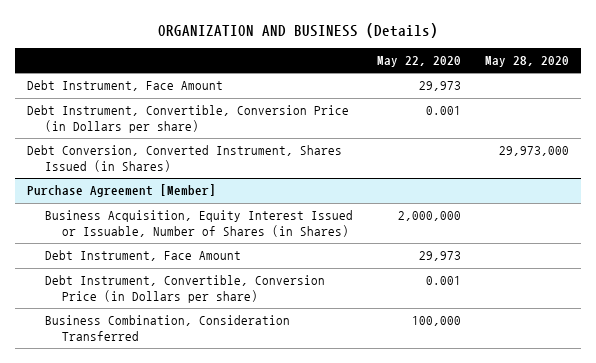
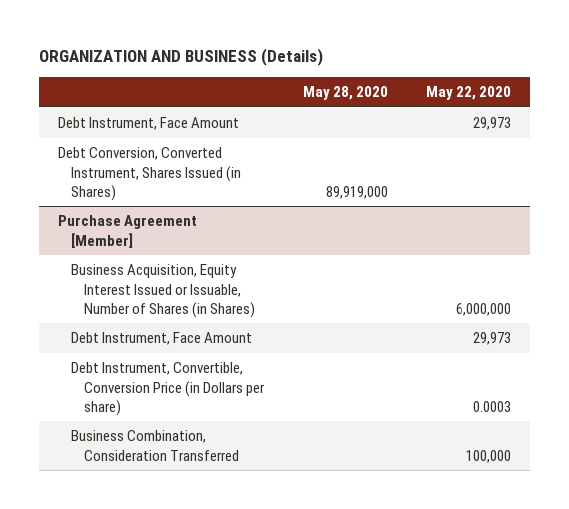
- | May 22, 2020 | May 28, 2020
+ | May 28, 2020 | May 22, 2020
- Debt Instrument, Convertible, Conversion Price (in Dollars per share) | 0.001 |
- Debt Conversion, Converted Instrument, Shares Issued (in Shares) | | 29,973,000
+ Debt Conversion, Converted Instrument, Shares Issued (in Shares) | 89,919,000 |
@ Purchase Agreement [Member]
- Business Acquisition, Equity Interest Issued or Issuable, Number of Shares (in Shares) | 2,000,000 |
+ Business Acquisition, Equity Interest Issued or Issuable, Number of Shares (in Shares) | | 6,000,000
- Debt Instrument, Convertible, Conversion Price (in Dollars per share) | 0.001 |
+ Debt Instrument, Convertible, Conversion Price (in Dollars per share) | | 0.0003

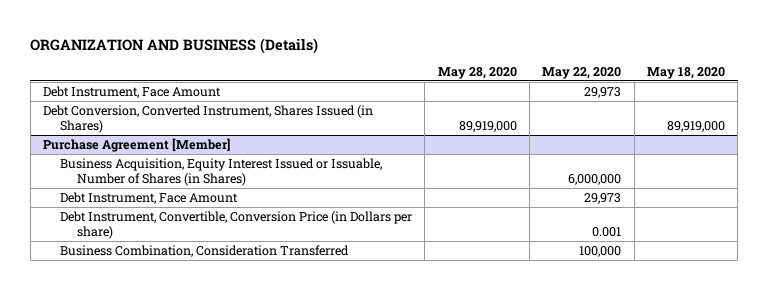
- | May 28, 2020 | May 22, 2020
+ | May 28, 2020 | May 22, 2020 | May 18, 2020
@ Purchase Agreement [Member]
- Debt Instrument, Convertible, Conversion Price (in Dollars per share) | | 0.0003
+ Debt Instrument, Convertible, Conversion Price (in Dollars per share) | | 0.001 |

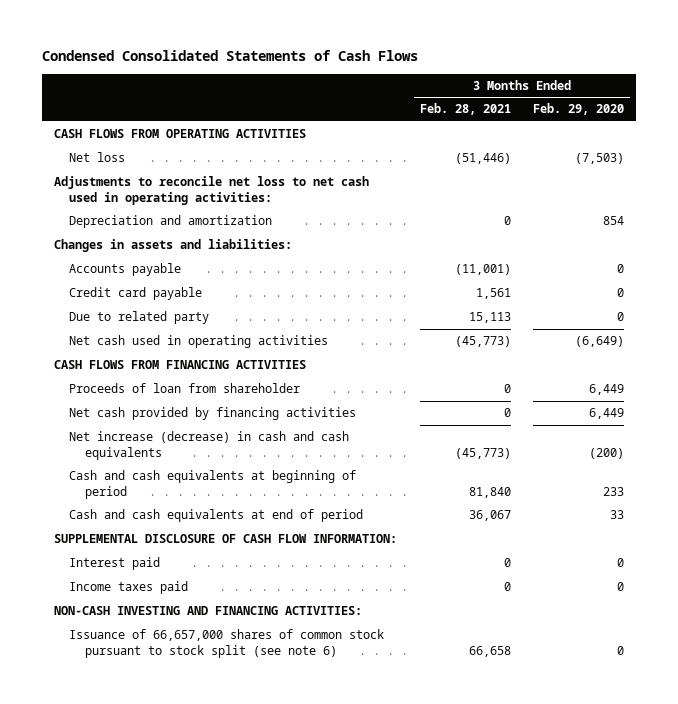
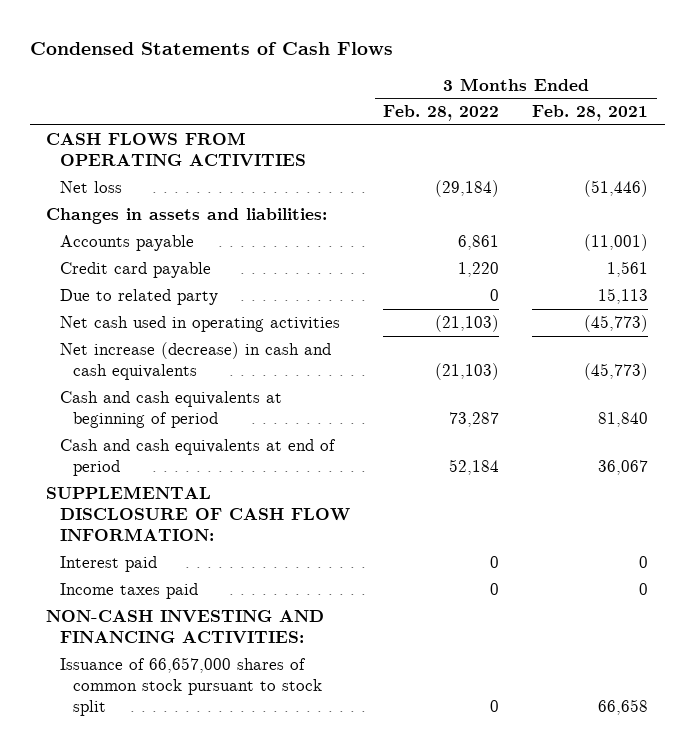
- Condensed Consolidated Statements of Cash Flows
+ Condensed Statements of Cash Flows
- | 3 Months Ended Feb. 28, 2021 | 3 Months Ended Feb. 29, 2020
+ | 3 Months Ended Feb. 28, 2022 | 3 Months Ended Feb. 28, 2021
- Adjustments to reconcile net loss to net cash used in operating activities:
- Depreciation and amortization | 0 | 854
- CASH FLOWS FROM FINANCING ACTIVITIES
- Proceeds of loan from shareholder | 0 | 6,449
- Net cash provided by financing activities | 0 | 6,449
- Issuance of 66,657,000 shares of common stock pursuant to stock split (see note 6) | 66,658 | 0
+ Issuance of 66,657,000 shares of common stock pursuant to stock split | 0 | 66,658

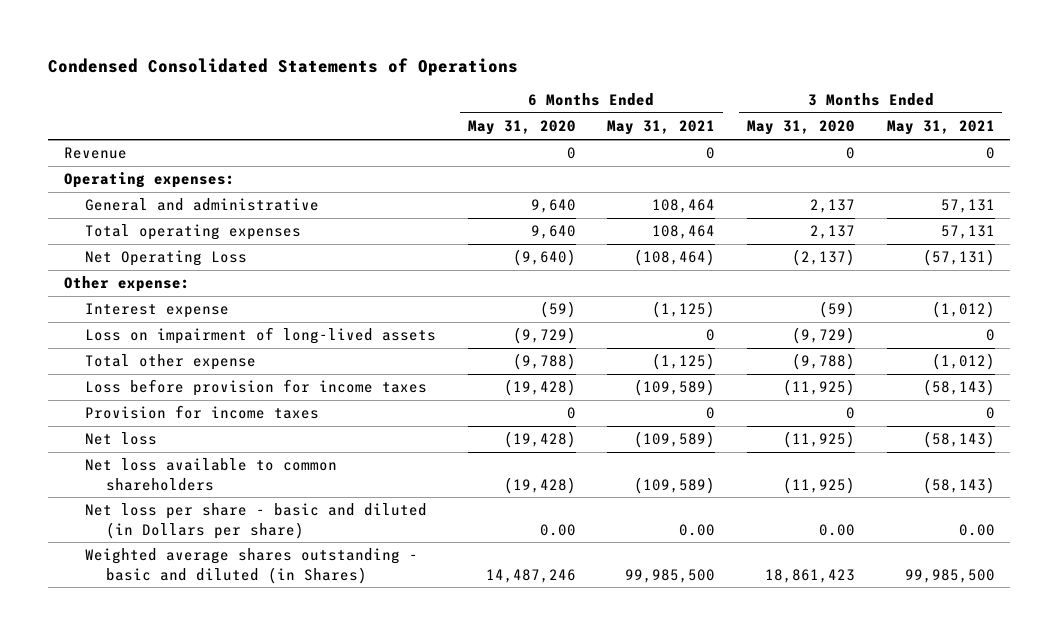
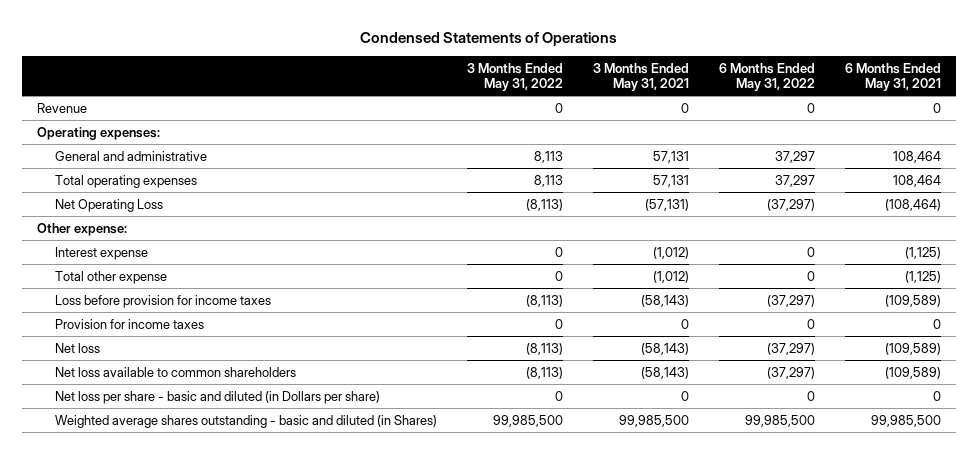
- Condensed Consolidated Statements of Operations
+ Condensed Statements of Operations
- | 6 Months Ended May 31, 2020 | 6 Months Ended May 31, 2021 | 3 Months Ended May 31, 2020 | 3 Months Ended May 31, 2021
+ | 3 Months Ended May 31, 2022 | 3 Months Ended May 31, 2021 | 6 Months Ended May 31, 2022 | 6 Months Ended May 31, 2021
- Loss on impairment of long-lived assets | (9,729) | 0 | (9,729) | 0
- Net loss per share - basic and diluted (in Dollars per share) | 0.00 | 0.00 | 0.00 | 0.00
+ Net loss per share - basic and diluted (in Dollars per share) | 0 | 0 | 0 | 0

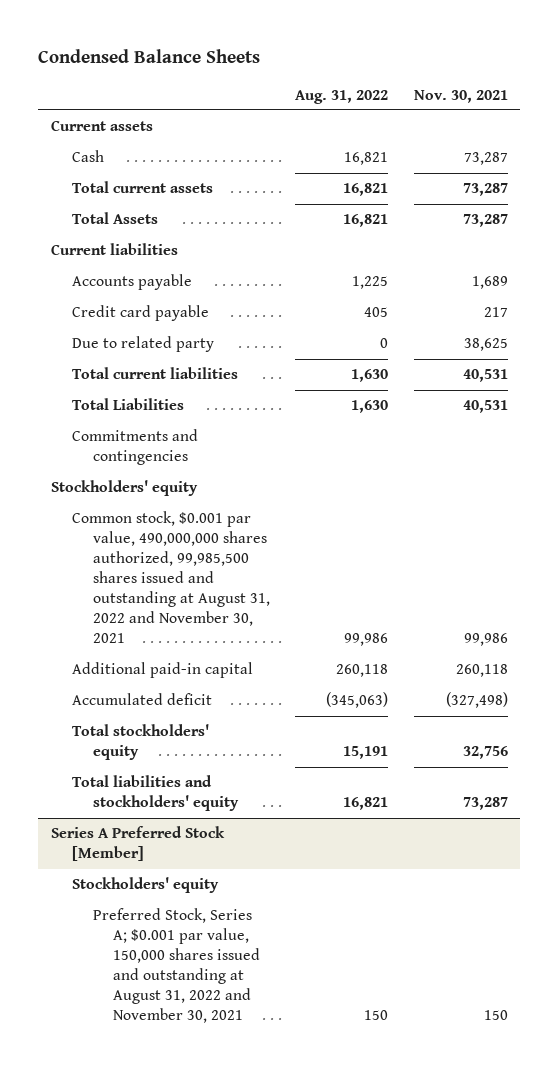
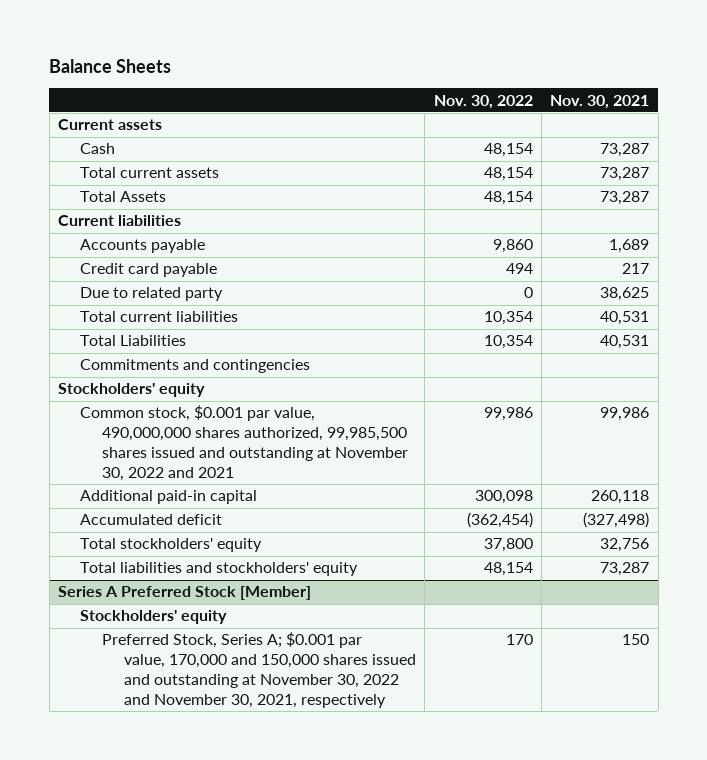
- Condensed Balance Sheets
+ Balance Sheets
- | Aug. 31, 2022 | Nov. 30, 2021
+ | Nov. 30, 2022 | Nov. 30, 2021
- Common stock, $0.001 par value, 490,000,000 shares authorized, 99,985,500 shares issued and outstanding at August 31, 2022 and November 30, 2021 | 99,986 | 99,986
+ Common stock, $0.001 par value, 490,000,000 shares authorized, 99,985,500 shares issued and outstanding at November 30, 2022 and 2021 | 99,986 | 99,986
@ Series A Preferred Stock [Member]
- Preferred Stock, Series A; $0.001 par value, 150,000 shares issued and outstanding at August 31, 2022 and November 30, 2021 | 150 | 150
+ Preferred Stock, Series A; $0.001 par value, 170,000 and 150,000 shares issued and outstanding at November 30, 2022 and November 30, 2021, respectively | 170 | 150

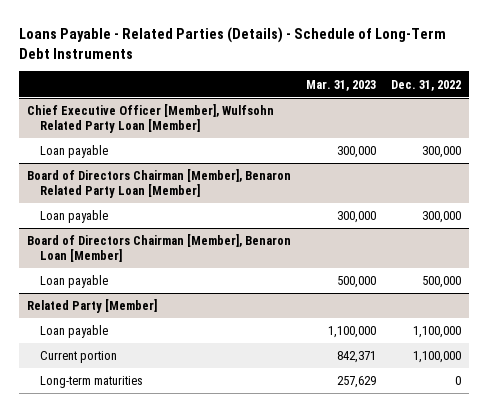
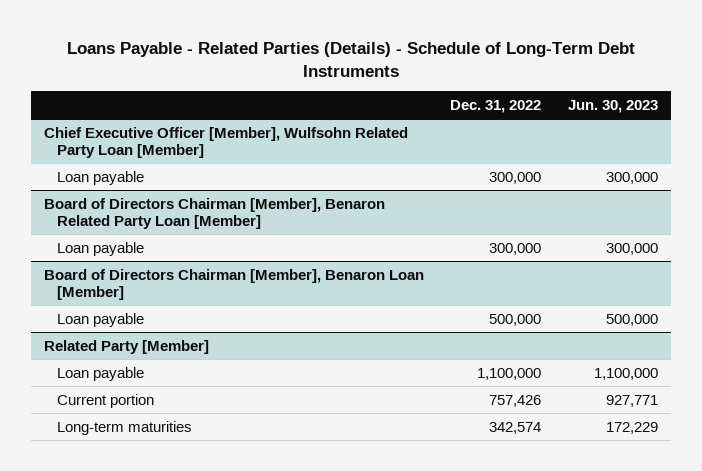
- | Mar. 31, 2023 | Dec. 31, 2022
+ | Dec. 31, 2022 | Jun. 30, 2023
@ Related Party [Member]
- Current portion | 842,371 | 1,100,000
- Long-term maturities | 257,629 | 0
+ Current portion | 757,426 | 927,771
+ Long-term maturities | 342,574 | 172,229

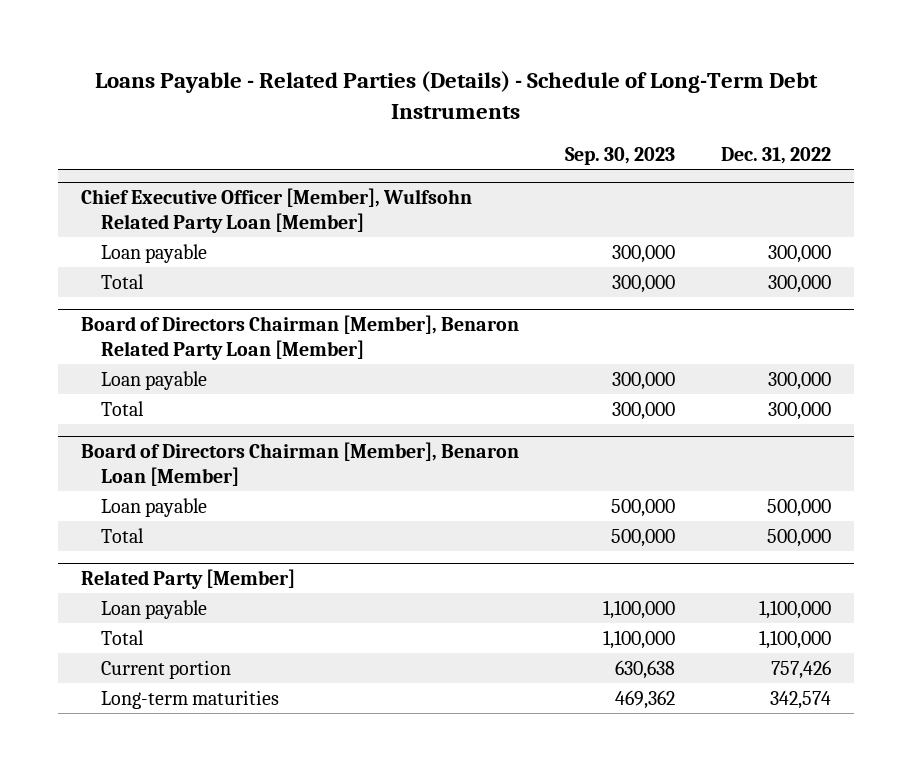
- | Dec. 31, 2022 | Jun. 30, 2023
+ | Sep. 30, 2023 | Dec. 31, 2022
@ Chief Executive Officer [Member], Wulfsohn Related Party Loan [Member]
+ Total | 300,000 | 300,000
@ Board of Directors Chairman [Member], Benaron Related Party Loan [Member]
+ Total | 300,000 | 300,000
@ Board of Directors Chairman [Member], Benaron Loan [Member]
+ Total | 500,000 | 500,000
@ Related Party [Member]
+ Total | 1,100,000 | 1,100,000

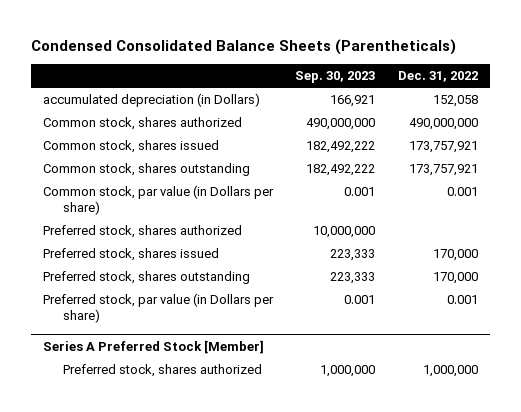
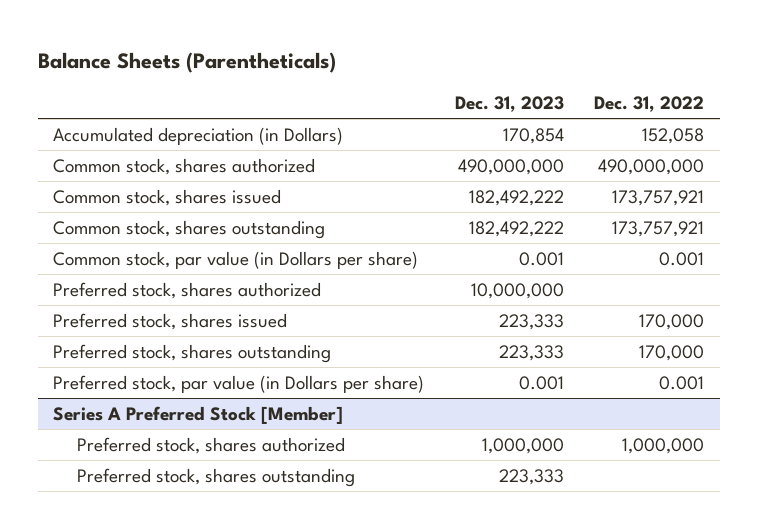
- Condensed Consolidated Balance Sheets (Parentheticals)
+ Balance Sheets (Parentheticals)
- | Sep. 30, 2023 | Dec. 31, 2022
+ | Dec. 31, 2023 | Dec. 31, 2022
- accumulated depreciation (in Dollars) | 166,921 | 152,058
+ Accumulated depreciation (in Dollars) | 170,854 | 152,058
@ Series A Preferred Stock [Member]
+ Preferred stock, shares outstanding | 223,333 |

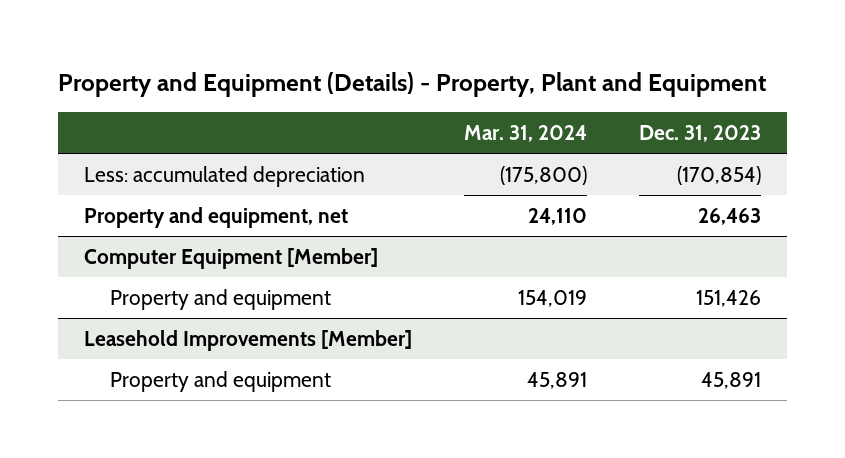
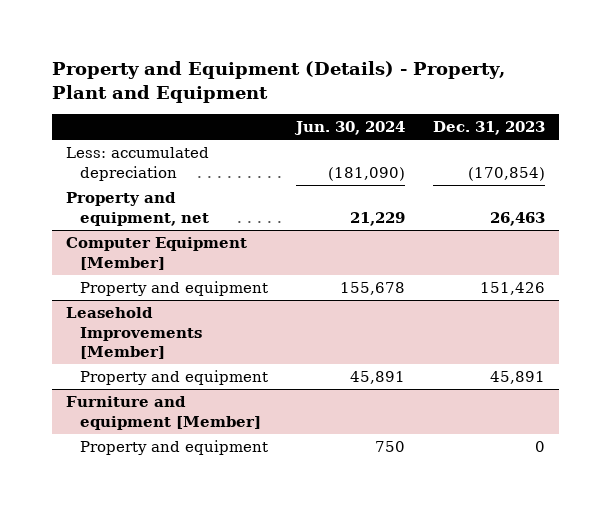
- | Mar. 31, 2024 | Dec. 31, 2023
+ | Jun. 30, 2024 | Dec. 31, 2023
+ Furniture and equipment [Member]
+ Property and equipment | 750 | 0

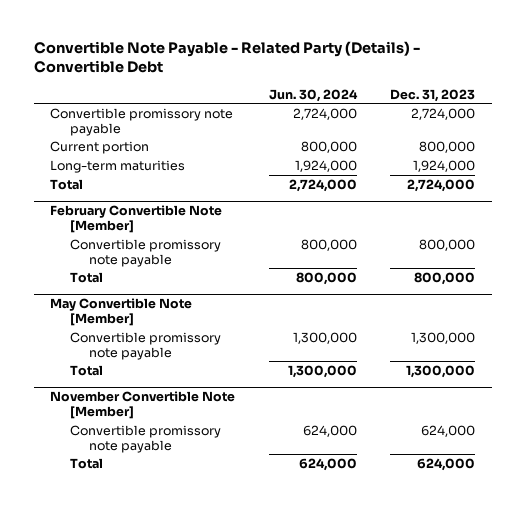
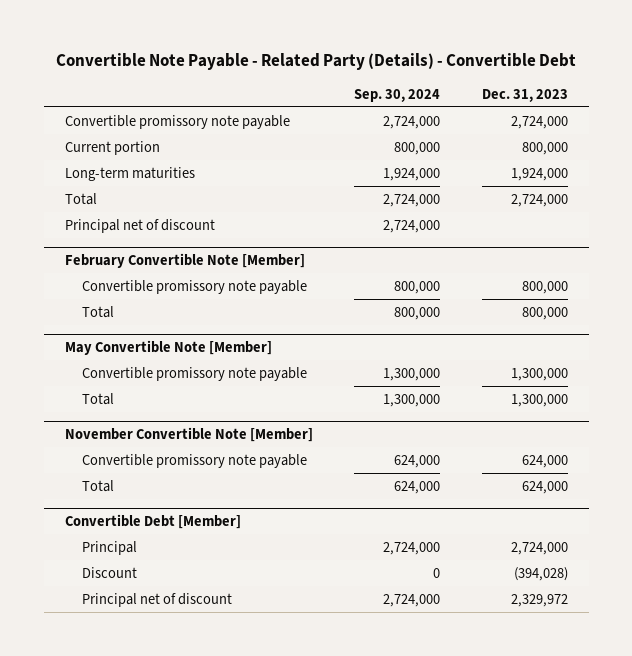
- | Jun. 30, 2024 | Dec. 31, 2023
+ | Sep. 30, 2024 | Dec. 31, 2023
+ Principal net of discount | 2,724,000 |
+ Convertible Debt [Member]
+ Principal | 2,724,000 | 2,724,000
+ Discount | 0 | (394,028)
+ Principal net of discount | 2,724,000 | 2,329,972

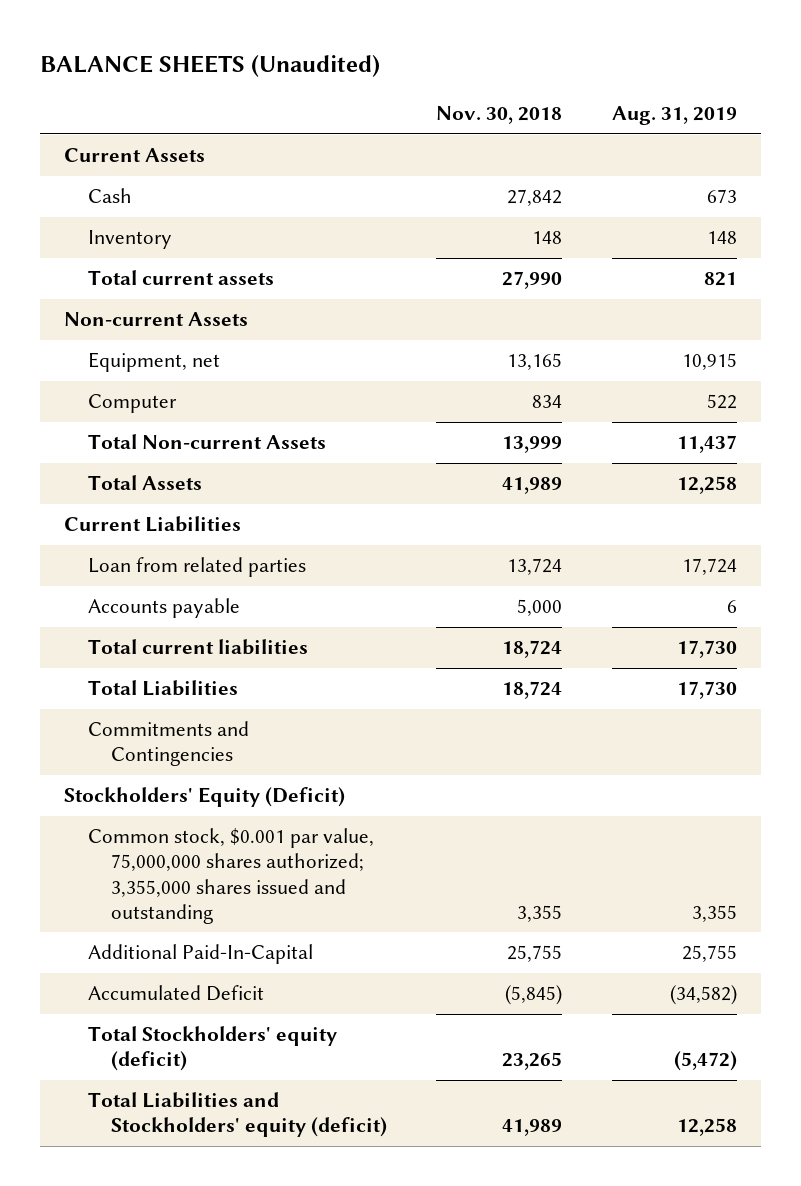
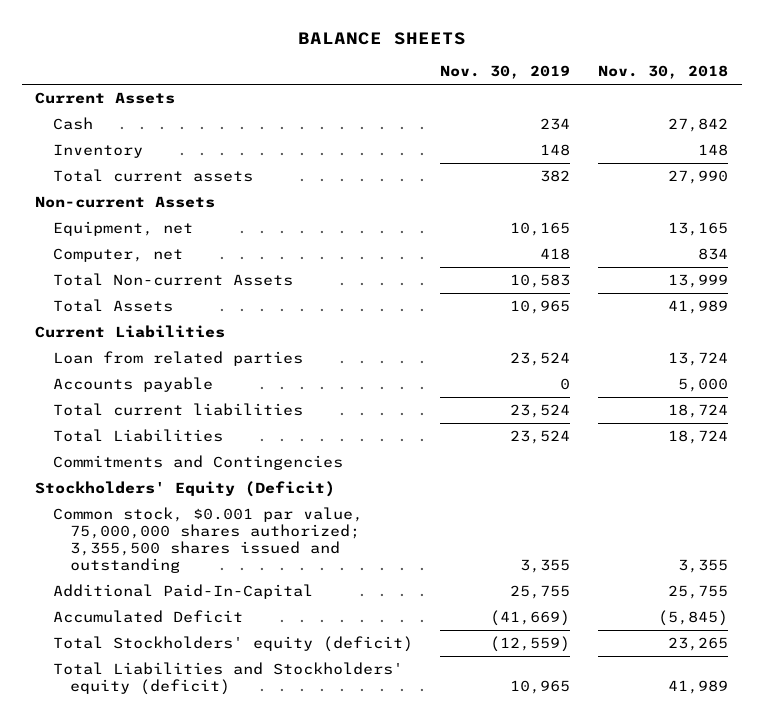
- BALANCE SHEETS (Unaudited)
+ BALANCE SHEETS
- | Nov. 30, 2018 | Aug. 31, 2019
+ | Nov. 30, 2019 | Nov. 30, 2018
- Computer | 834 | 522
+ Computer, net | 418 | 834
- Common stock, $0.001 par value, 75,000,000 shares authorized; 3,355,000 shares issued and outstanding | 3,355 | 3,355
+ Common stock, $0.001 par value, 75,000,000 shares authorized; 3,355,500 shares issued and outstanding | 3,355 | 3,355

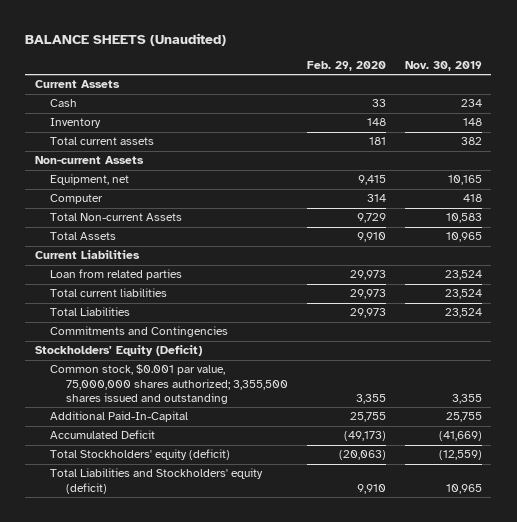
- BALANCE SHEETS
+ BALANCE SHEETS (Unaudited)
- | Nov. 30, 2019 | Nov. 30, 2018
+ | Feb. 29, 2020 | Nov. 30, 2019
- Computer, net | 418 | 834
+ Computer | 314 | 418
- Accounts payable | 0 | 5,000

